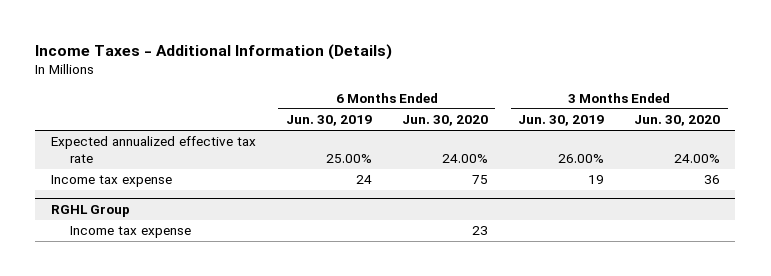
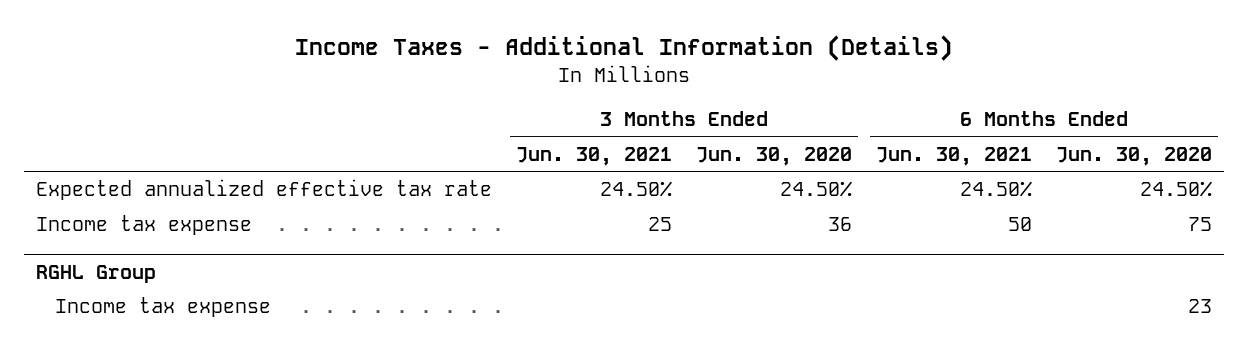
- | 6 Months Ended Jun. 30, 2019 | 6 Months Ended Jun. 30, 2020 | 3 Months Ended Jun. 30, 2019 | 3 Months Ended Jun. 30, 2020
+ | 3 Months Ended Jun. 30, 2021 | 3 Months Ended Jun. 30, 2020 | 6 Months Ended Jun. 30, 2021 | 6 Months Ended Jun. 30, 2020
- Expected annualized effective tax rate | 25.00% | 24.00% | 26.00% | 24.00%
+ Expected annualized effective tax rate | 24.50% | 24.50% | 24.50% | 24.50%

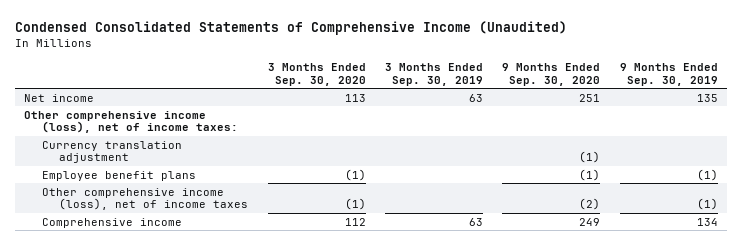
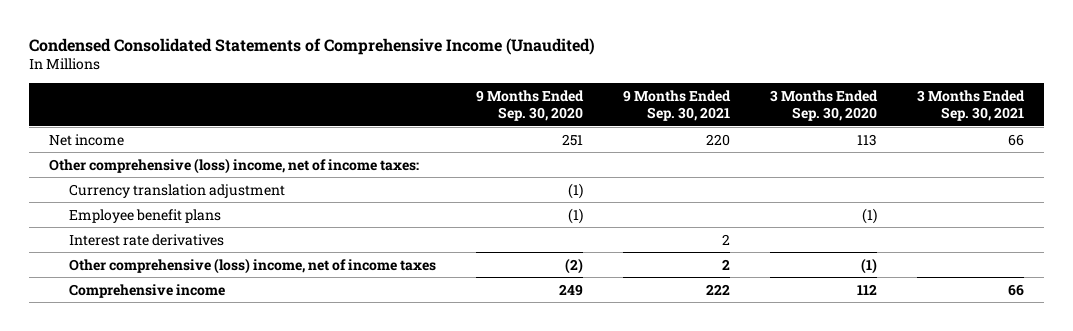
- | 3 Months Ended Sep. 30, 2020 | 3 Months Ended Sep. 30, 2019 | 9 Months Ended Sep. 30, 2020 | 9 Months Ended Sep. 30, 2019
+ | 9 Months Ended Sep. 30, 2020 | 9 Months Ended Sep. 30, 2021 | 3 Months Ended Sep. 30, 2020 | 3 Months Ended Sep. 30, 2021
- Other comprehensive income (loss), net of income taxes:
+ Other comprehensive (loss) income, net of income taxes:
- Other comprehensive income (loss), net of income taxes | (1) | | (2) | (1)
+ Interest rate derivatives | | 2 | |
+ Other comprehensive (loss) income, net of income taxes | (2) | 2 | (1) |

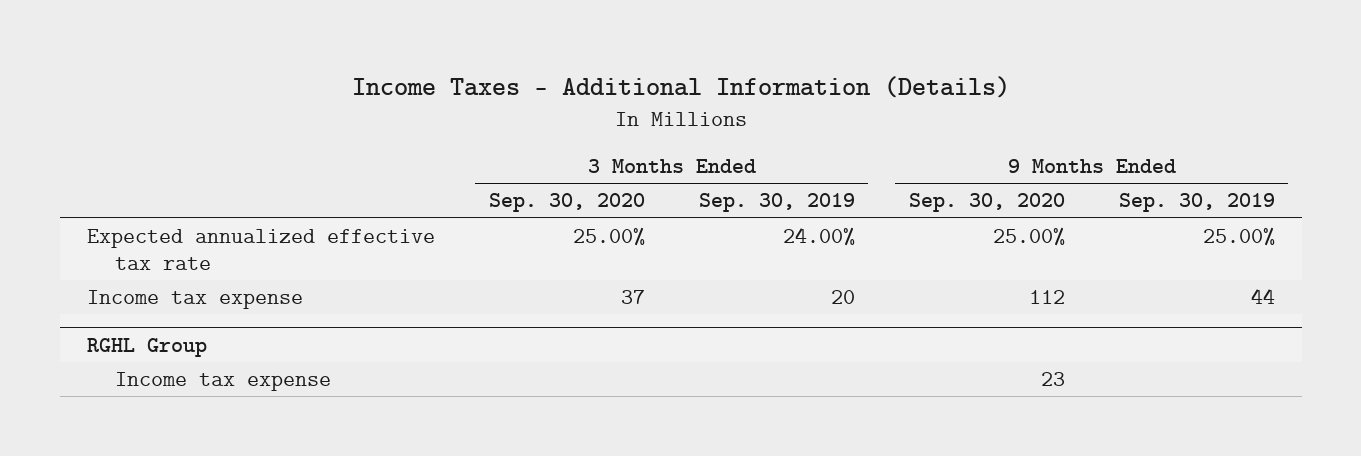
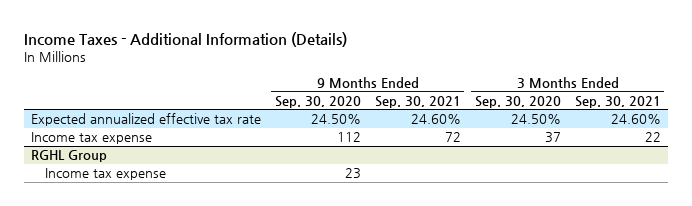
- | 3 Months Ended Sep. 30, 2020 | 3 Months Ended Sep. 30, 2019 | 9 Months Ended Sep. 30, 2020 | 9 Months Ended Sep. 30, 2019
+ | 9 Months Ended Sep. 30, 2020 | 9 Months Ended Sep. 30, 2021 | 3 Months Ended Sep. 30, 2020 | 3 Months Ended Sep. 30, 2021
- Expected annualized effective tax rate | 25.00% | 24.00% | 25.00% | 25.00%
+ Expected annualized effective tax rate | 24.50% | 24.60% | 24.50% | 24.60%

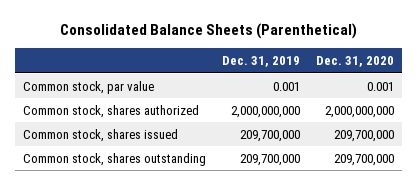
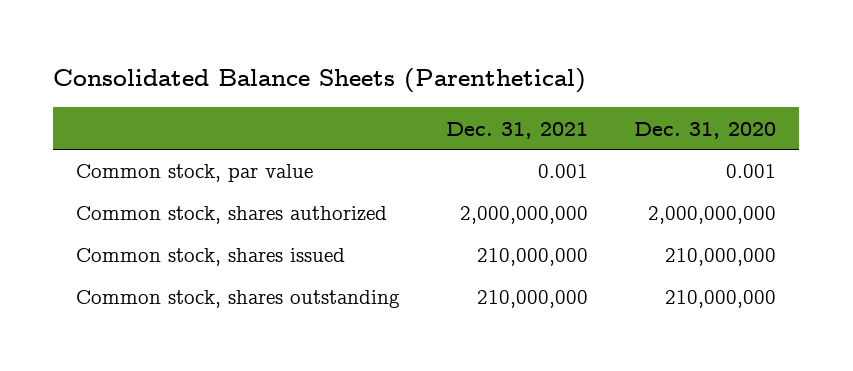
- | Dec. 31, 2019 | Dec. 31, 2020
+ | Dec. 31, 2021 | Dec. 31, 2020
- Common stock, shares issued | 209,700,000 | 209,700,000
- Common stock, shares outstanding | 209,700,000 | 209,700,000
+ Common stock, shares issued | 210,000,000 | 210,000,000
+ Common stock, shares outstanding | 210,000,000 | 210,000,000

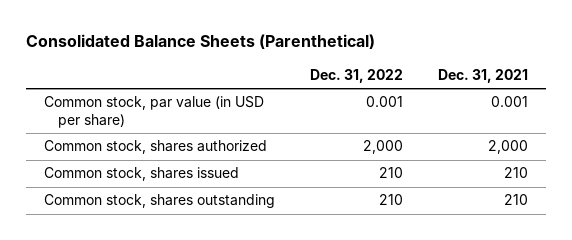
- | Dec. 31, 2021 | Dec. 31, 2020
+ | Dec. 31, 2022 | Dec. 31, 2021
- Common stock, par value | 0.001 | 0.001
- Common stock, shares authorized | 2,000,000,000 | 2,000,000,000
- Common stock, shares issued | 210,000,000 | 210,000,000
- Common stock, shares outstanding | 210,000,000 | 210,000,000
+ Common stock, par value (in USD per share) | 0.001 | 0.001
+ Common stock, shares authorized | 2,000 | 2,000
+ Common stock, shares issued | 210 | 210
+ Common stock, shares outstanding | 210 | 210

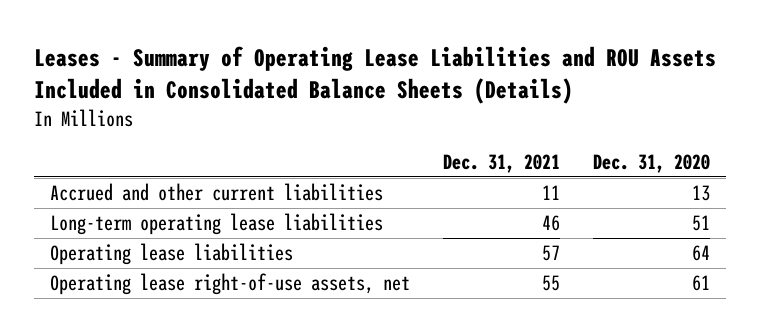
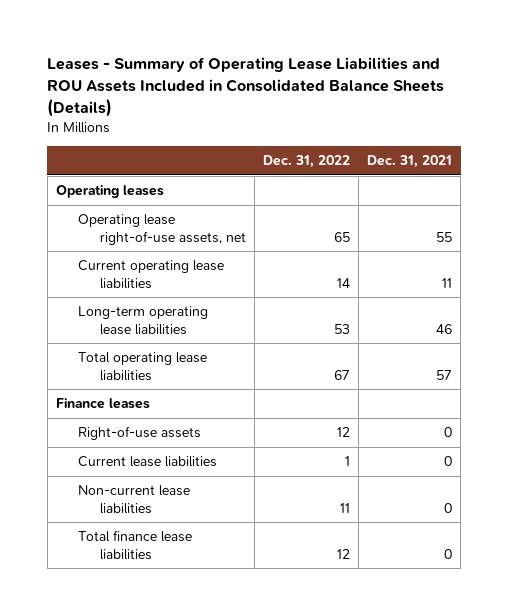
- | Dec. 31, 2021 | Dec. 31, 2020
+ | Dec. 31, 2022 | Dec. 31, 2021
- Accrued and other current liabilities | 11 | 13
- Operating lease liabilities | 57 | 64
+ Operating leases
+ Current operating lease liabilities | 14 | 11
moved down: Long-term operating lease liabilities | 53 | 46
+ Total operating lease liabilities | 67 | 57
+ Finance leases
+ Right-of-use assets | 12 | 0
+ Current lease liabilities | 1 | 0
+ Non-current lease liabilities | 11 | 0
+ Total finance lease liabilities | 12 | 0

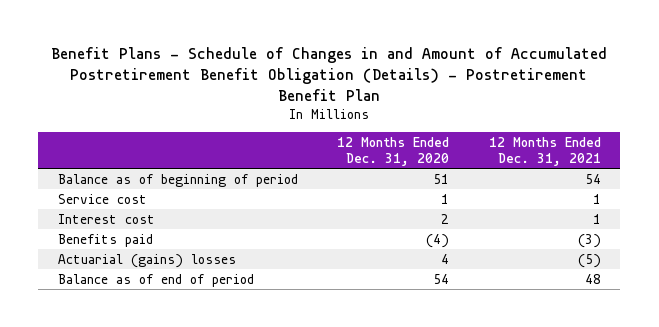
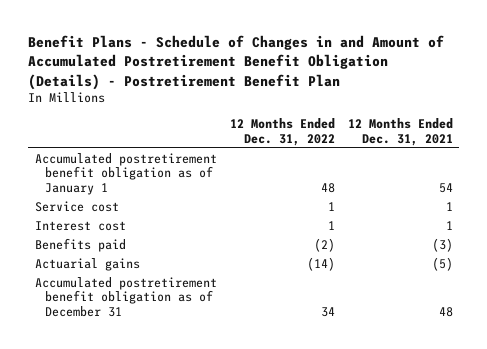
- | 12 Months Ended Dec. 31, 2020 | 12 Months Ended Dec. 31, 2021
+ | 12 Months Ended Dec. 31, 2022 | 12 Months Ended Dec. 31, 2021
- Balance as of beginning of period | 51 | 54
+ Accumulated postretirement benefit obligation as of January 1 | 48 | 54
- Actuarial (gains) losses | 4 | (5)
- Balance as of end of period | 54 | 48
+ Actuarial gains | (14) | (5)
+ Accumulated postretirement benefit obligation as of December 31 | 34 | 48

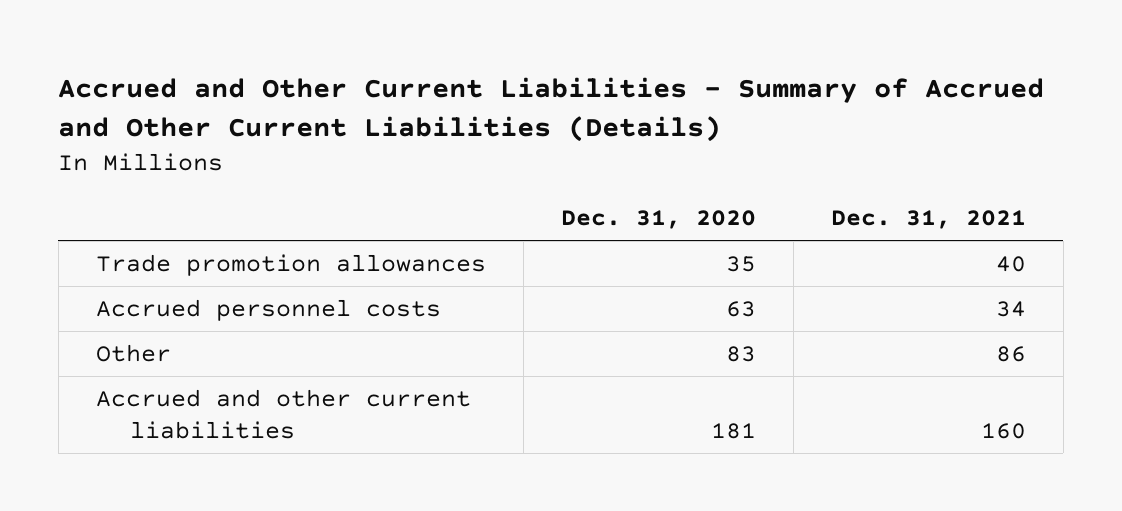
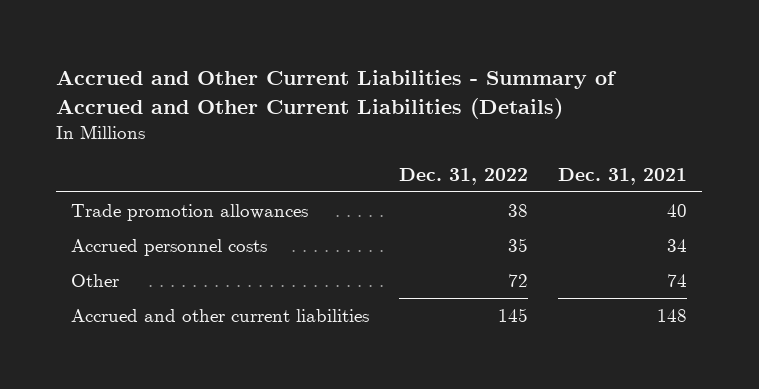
- | Dec. 31, 2020 | Dec. 31, 2021
+ | Dec. 31, 2022 | Dec. 31, 2021
- Other | 83 | 86
- Accrued and other current liabilities | 181 | 160
+ Other | 72 | 74
+ Accrued and other current liabilities | 145 | 148

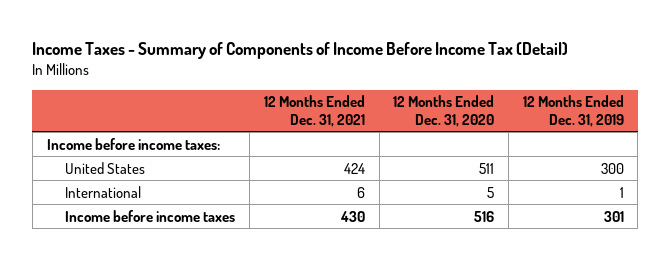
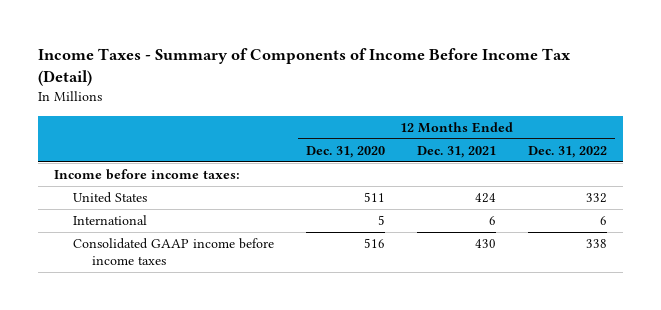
- | 12 Months Ended Dec. 31, 2021 | 12 Months Ended Dec. 31, 2020 | 12 Months Ended Dec. 31, 2019
+ | 12 Months Ended Dec. 31, 2020 | 12 Months Ended Dec. 31, 2021 | 12 Months Ended Dec. 31, 2022
- Income before income taxes | 430 | 516 | 301
+ Consolidated GAAP income before income taxes | 516 | 430 | 338

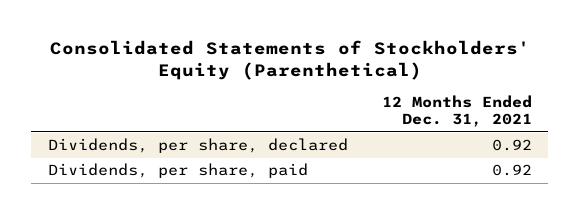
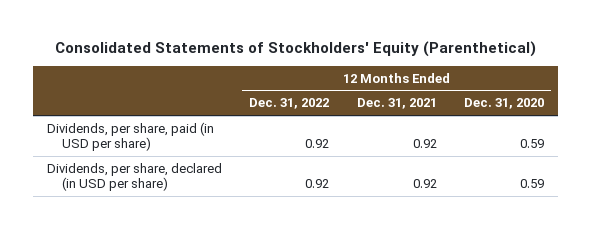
- | 12 Months Ended Dec. 31, 2021
+ | 12 Months Ended Dec. 31, 2022 | 12 Months Ended Dec. 31, 2021 | 12 Months Ended Dec. 31, 2020
- Dividends, per share, declared | 0.92
- Dividends, per share, paid | 0.92
+ Dividends, per share, paid (in USD per share) | 0.92 | 0.92 | 0.59
+ Dividends, per share, declared (in USD per share) | 0.92 | 0.92 | 0.59

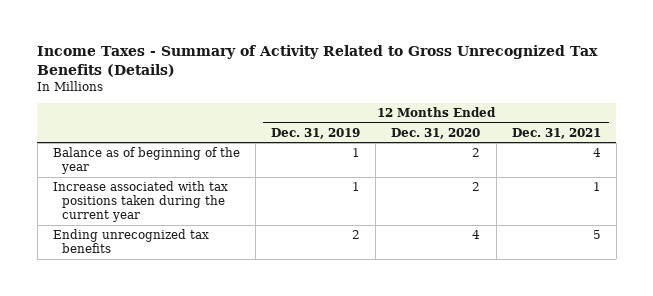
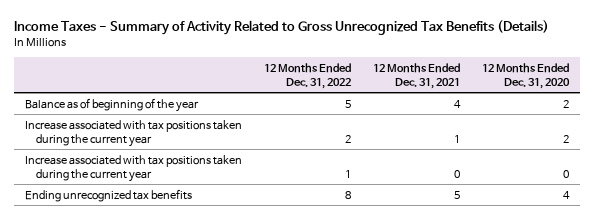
- | 12 Months Ended Dec. 31, 2019 | 12 Months Ended Dec. 31, 2020 | 12 Months Ended Dec. 31, 2021
+ | 12 Months Ended Dec. 31, 2022 | 12 Months Ended Dec. 31, 2021 | 12 Months Ended Dec. 31, 2020
+ Increase associated with tax positions taken during the current year | 1 | 0 | 0

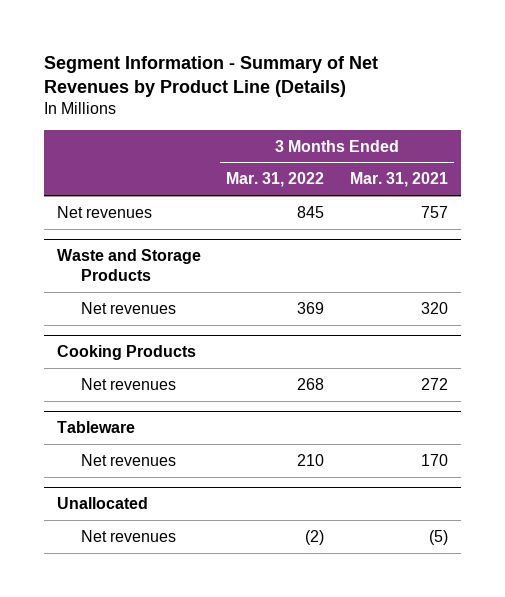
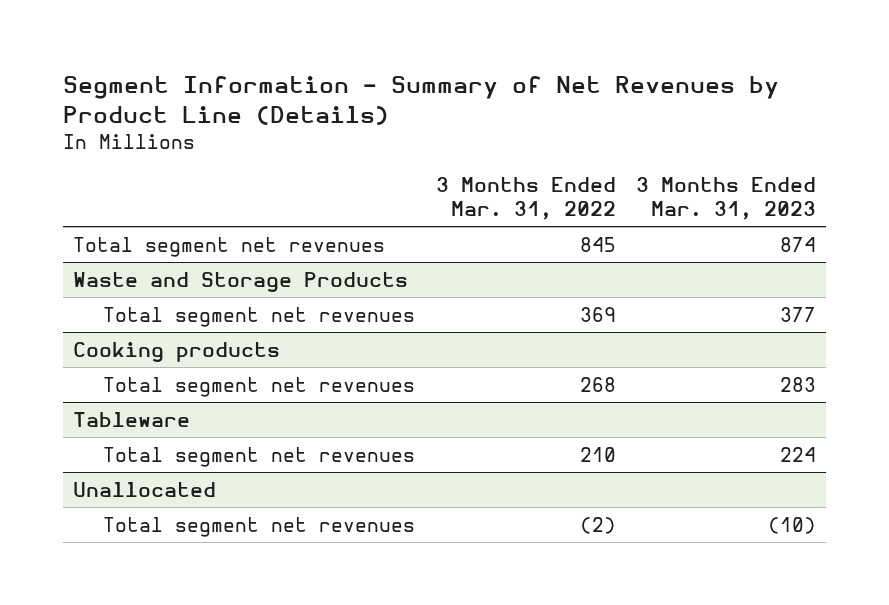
- | 3 Months Ended Mar. 31, 2022 | 3 Months Ended Mar. 31, 2021
+ | 3 Months Ended Mar. 31, 2022 | 3 Months Ended Mar. 31, 2023
- Net revenues | 845 | 757
+ Total segment net revenues | 845 | 874
@ Waste and Storage Products
- Net revenues | 369 | 320
- Cooking Products
- Net revenues | 268 | 272
@ Waste and Storage Products
+ Total segment net revenues | 369 | 377
+ Cooking products
+ Total segment net revenues | 268 | 283
@ Tableware
- Net revenues | 210 | 170
+ Total segment net revenues | 210 | 224
@ Unallocated
- Net revenues | (2) | (5)
+ Total segment net revenues | (2) | (10)

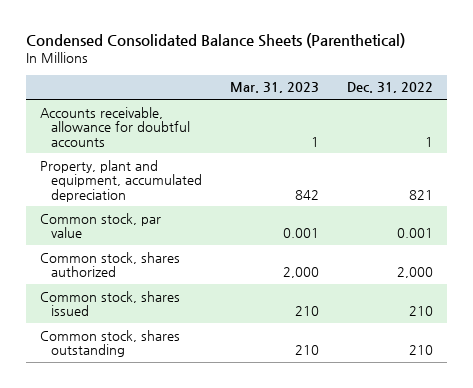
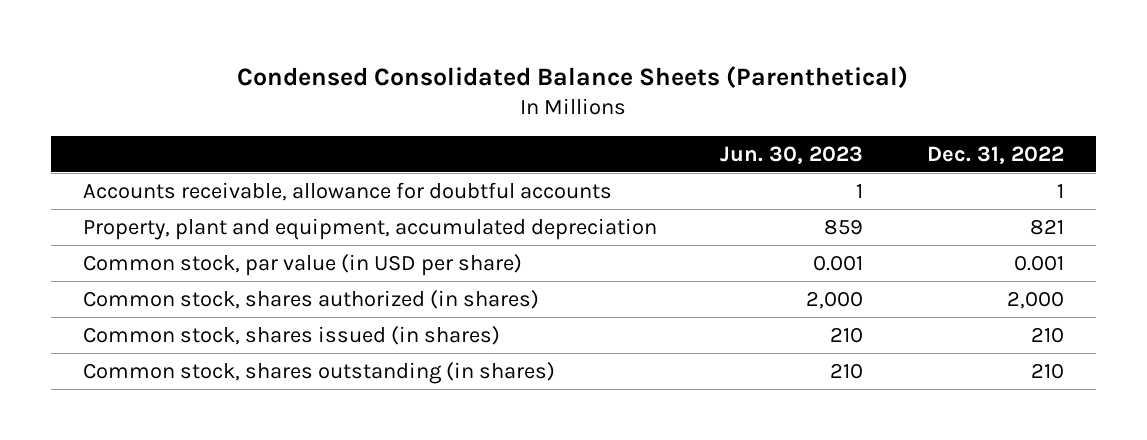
- | Mar. 31, 2023 | Dec. 31, 2022
+ | Jun. 30, 2023 | Dec. 31, 2022
- Common stock, par value | 0.001 | 0.001
- Common stock, shares authorized | 2,000 | 2,000
- Common stock, shares issued | 210 | 210
- Common stock, shares outstanding | 210 | 210
+ Common stock, par value (in USD per share) | 0.001 | 0.001
+ Common stock, shares authorized (in shares) | 2,000 | 2,000
+ Common stock, shares issued (in shares) | 210 | 210
+ Common stock, shares outstanding (in shares) | 210 | 210

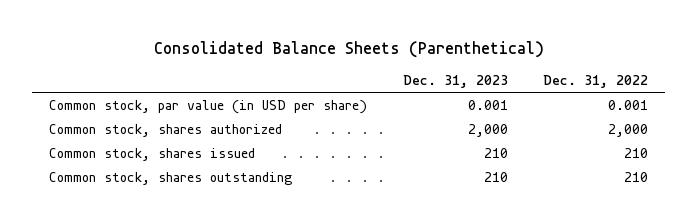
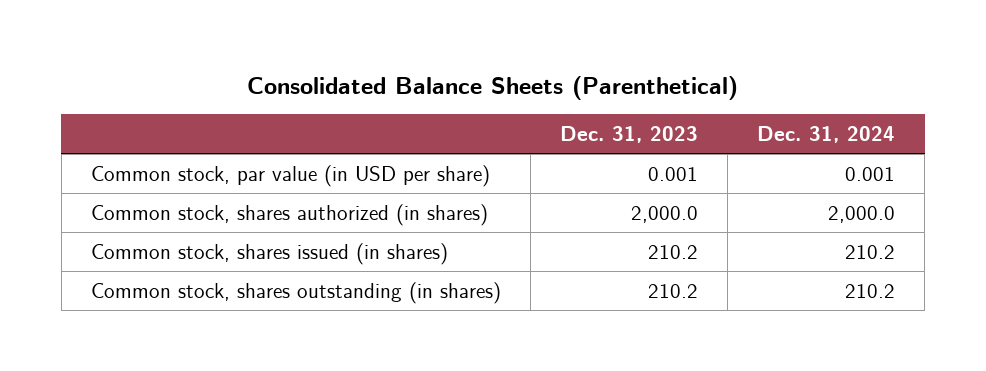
- | Dec. 31, 2023 | Dec. 31, 2022
+ | Dec. 31, 2023 | Dec. 31, 2024
- Common stock, shares authorized | 2,000 | 2,000
- Common stock, shares issued | 210 | 210
- Common stock, shares outstanding | 210 | 210
+ Common stock, shares authorized (in shares) | 2,000.0 | 2,000.0
+ Common stock, shares issued (in shares) | 210.2 | 210.2
+ Common stock, shares outstanding (in shares) | 210.2 | 210.2

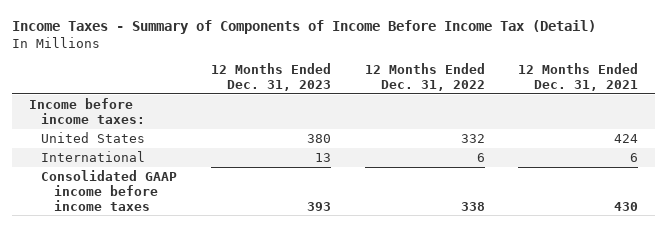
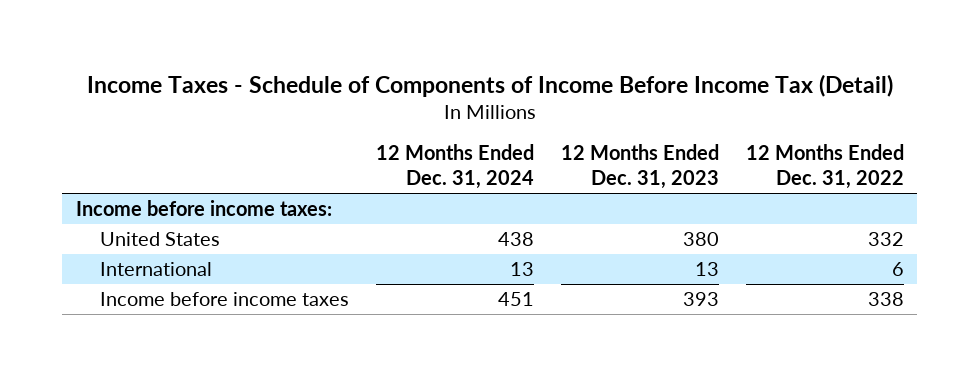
- Income Taxes - Summary of Components of Income Before Income Tax (Detail)
+ Income Taxes - Schedule of Components of Income Before Income Tax (Detail)
- | 12 Months Ended Dec. 31, 2023 | 12 Months Ended Dec. 31, 2022 | 12 Months Ended Dec. 31, 2021
+ | 12 Months Ended Dec. 31, 2024 | 12 Months Ended Dec. 31, 2023 | 12 Months Ended Dec. 31, 2022
- Consolidated GAAP income before income taxes | 393 | 338 | 430
+ Income before income taxes | 451 | 393 | 338

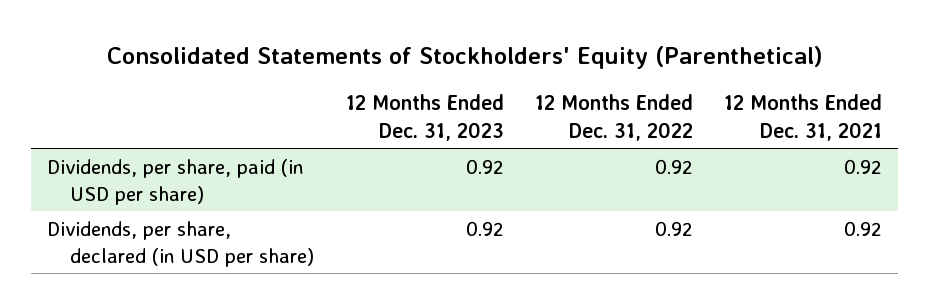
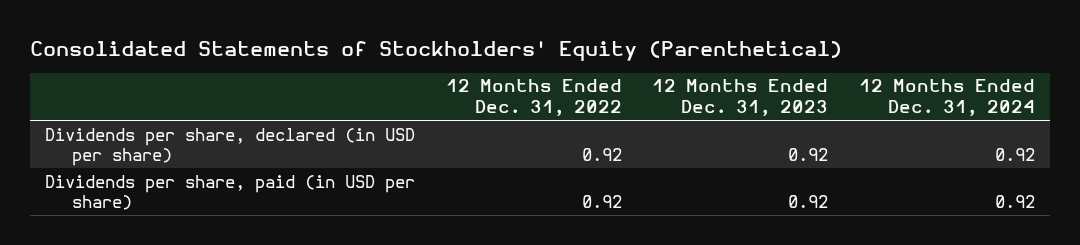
- | 12 Months Ended Dec. 31, 2023 | 12 Months Ended Dec. 31, 2022 | 12 Months Ended Dec. 31, 2021
+ | 12 Months Ended Dec. 31, 2022 | 12 Months Ended Dec. 31, 2023 | 12 Months Ended Dec. 31, 2024
- Dividends, per share, paid (in USD per share) | 0.92 | 0.92 | 0.92
- Dividends, per share, declared (in USD per share) | 0.92 | 0.92 | 0.92
+ Dividends per share, declared (in USD per share) | 0.92 | 0.92 | 0.92
+ Dividends per share, paid (in USD per share) | 0.92 | 0.92 | 0.92

